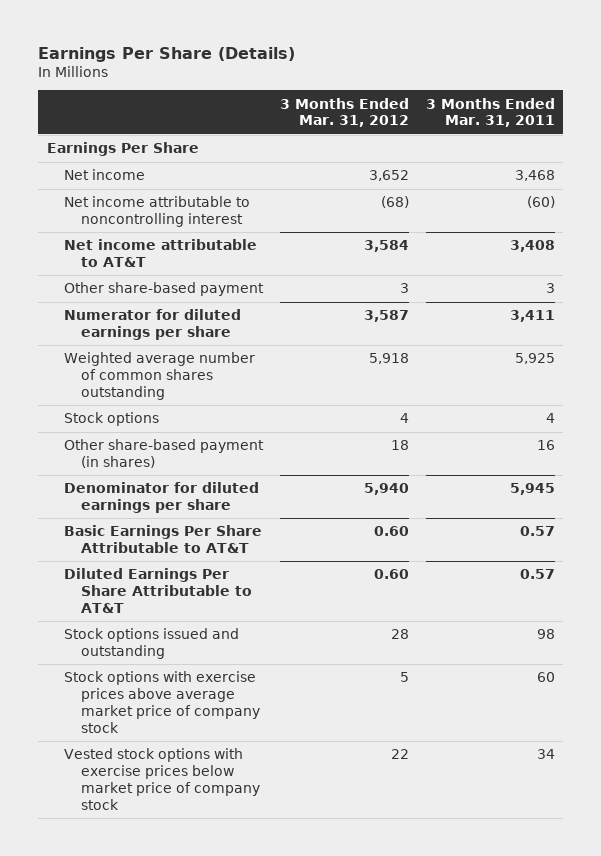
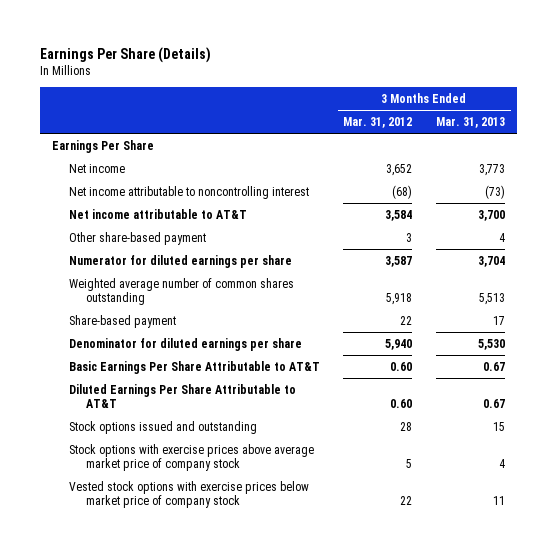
- | 3 Months Ended Mar. 31, 2012 | 3 Months Ended Mar. 31, 2011
+ | 3 Months Ended Mar. 31, 2012 | 3 Months Ended Mar. 31, 2013
- Stock options | 4 | 4
- Other share-based payment (in shares) | 18 | 16
+ Share-based payment | 22 | 17

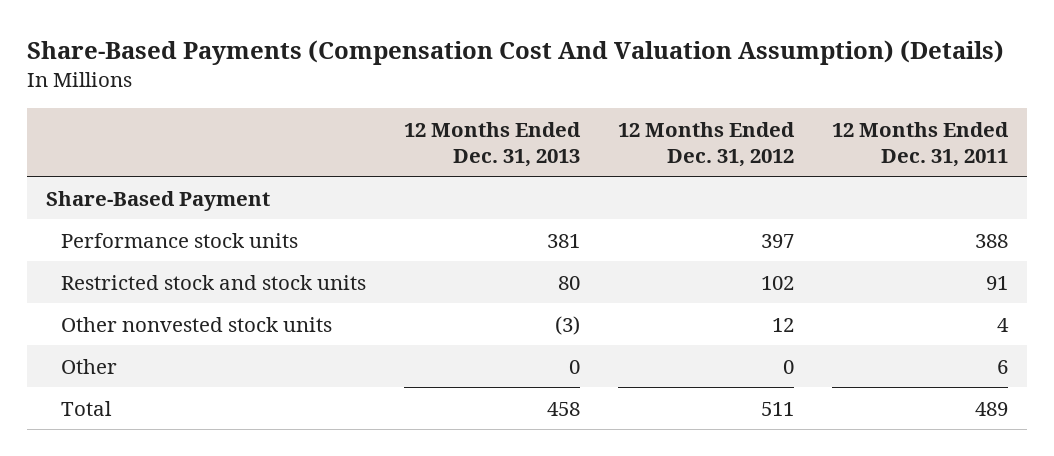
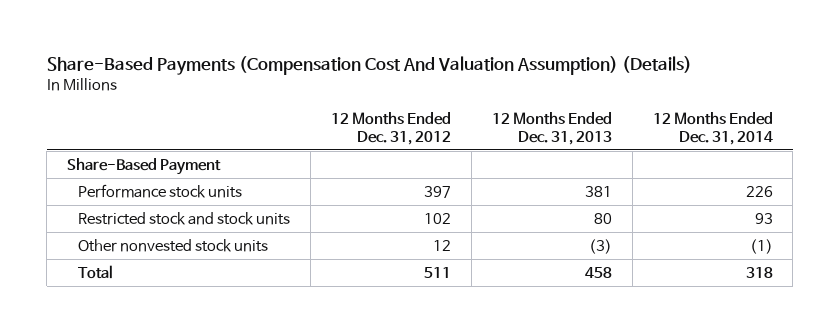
- | 12 Months Ended Dec. 31, 2013 | 12 Months Ended Dec. 31, 2012 | 12 Months Ended Dec. 31, 2011
+ | 12 Months Ended Dec. 31, 2012 | 12 Months Ended Dec. 31, 2013 | 12 Months Ended Dec. 31, 2014
- Other | 0 | 0 | 6

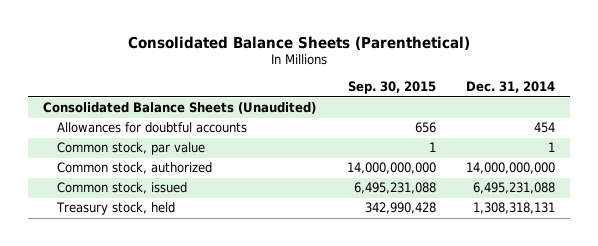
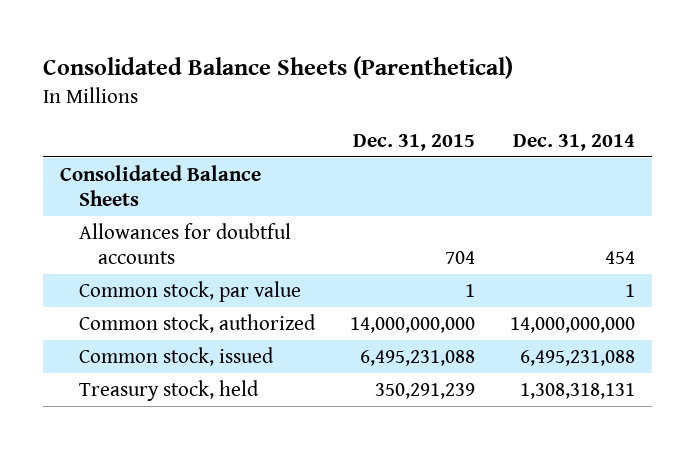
- | Sep. 30, 2015 | Dec. 31, 2014
+ | Dec. 31, 2015 | Dec. 31, 2014
- Consolidated Balance Sheets (Unaudited)
+ Consolidated Balance Sheets

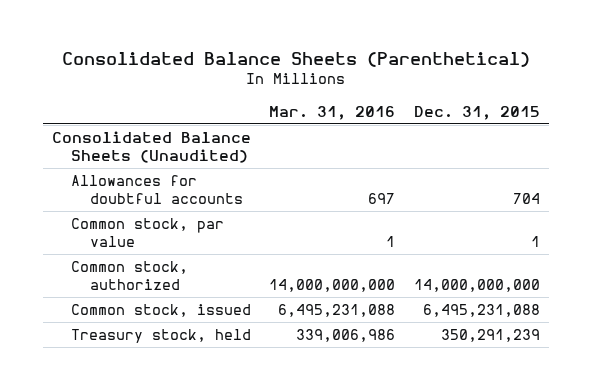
- | Dec. 31, 2015 | Dec. 31, 2014
+ | Mar. 31, 2016 | Dec. 31, 2015
- Consolidated Balance Sheets
+ Consolidated Balance Sheets (Unaudited)

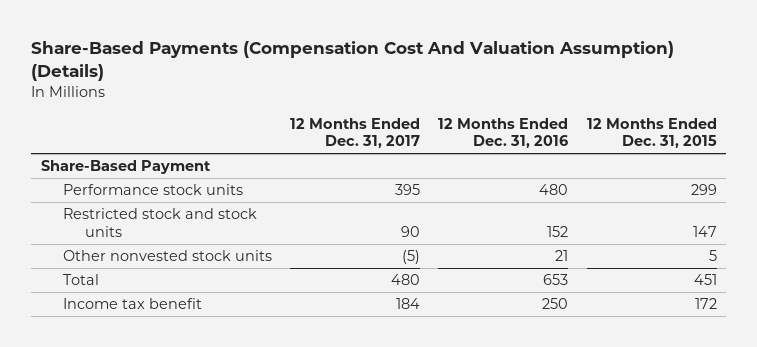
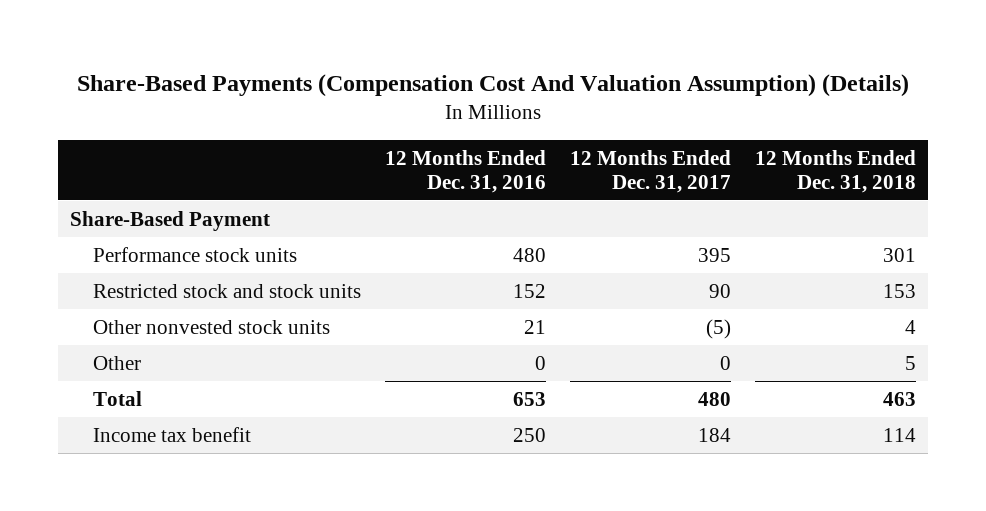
- | 12 Months Ended Dec. 31, 2017 | 12 Months Ended Dec. 31, 2016 | 12 Months Ended Dec. 31, 2015
+ | 12 Months Ended Dec. 31, 2016 | 12 Months Ended Dec. 31, 2017 | 12 Months Ended Dec. 31, 2018
+ Other | 0 | 0 | 5

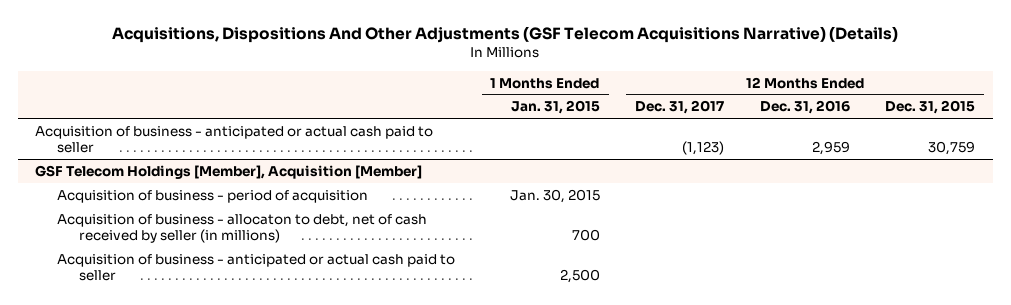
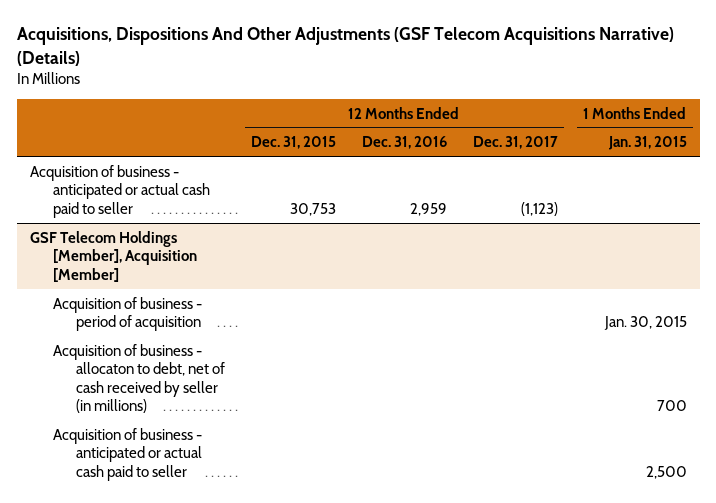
- | 1 Months Ended Jan. 31, 2015 | 12 Months Ended Dec. 31, 2017 | 12 Months Ended Dec. 31, 2016 | 12 Months Ended Dec. 31, 2015
+ | 12 Months Ended Dec. 31, 2015 | 12 Months Ended Dec. 31, 2016 | 12 Months Ended Dec. 31, 2017 | 1 Months Ended Jan. 31, 2015
- Acquisition of business - anticipated or actual cash paid to seller | | (1,123) | 2,959 | 30,759
+ Acquisition of business - anticipated or actual cash paid to seller | 30,753 | 2,959 | (1,123) |

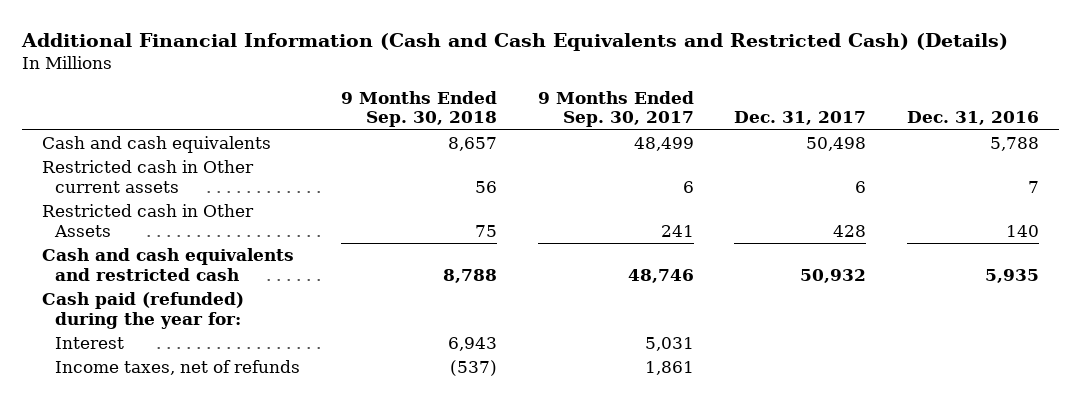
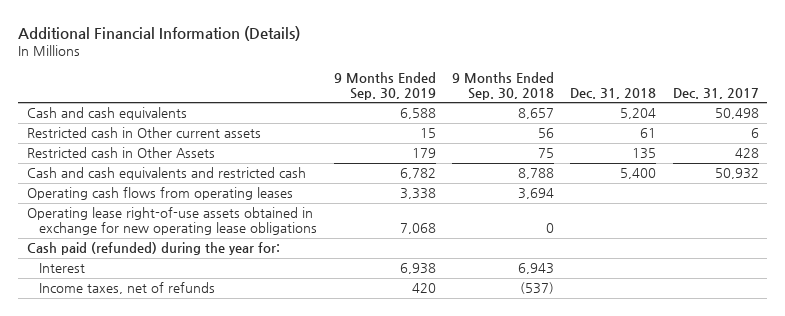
- Additional Financial Information (Cash and Cash Equivalents and Restricted Cash) (Details)
+ Additional Financial Information (Details)
- | 9 Months Ended Sep. 30, 2018 | 9 Months Ended Sep. 30, 2017 | Dec. 31, 2017 | Dec. 31, 2016
+ | 9 Months Ended Sep. 30, 2019 | 9 Months Ended Sep. 30, 2018 | Dec. 31, 2018 | Dec. 31, 2017
+ Operating cash flows from operating leases | 3,338 | 3,694 | |
+ Operating lease right-of-use assets obtained in exchange for new operating lease obligations | 7,068 | 0 | |

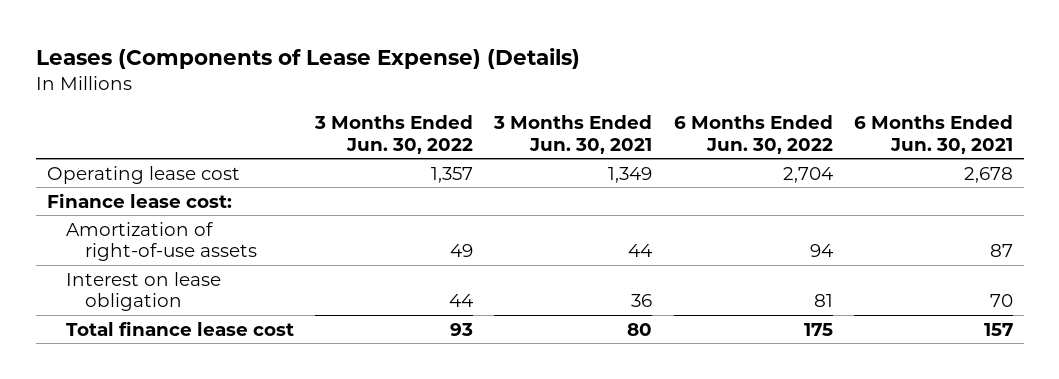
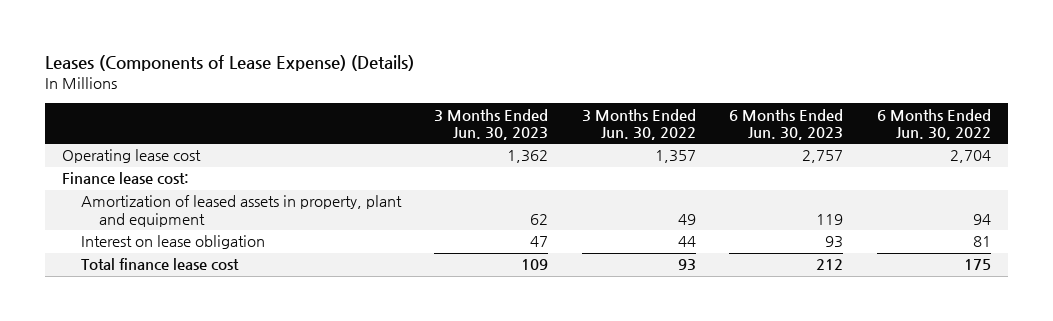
- | 3 Months Ended Jun. 30, 2022 | 3 Months Ended Jun. 30, 2021 | 6 Months Ended Jun. 30, 2022 | 6 Months Ended Jun. 30, 2021
+ | 3 Months Ended Jun. 30, 2023 | 3 Months Ended Jun. 30, 2022 | 6 Months Ended Jun. 30, 2023 | 6 Months Ended Jun. 30, 2022
- Amortization of right-of-use assets | 49 | 44 | 94 | 87
+ Amortization of leased assets in property, plant and equipment | 62 | 49 | 119 | 94

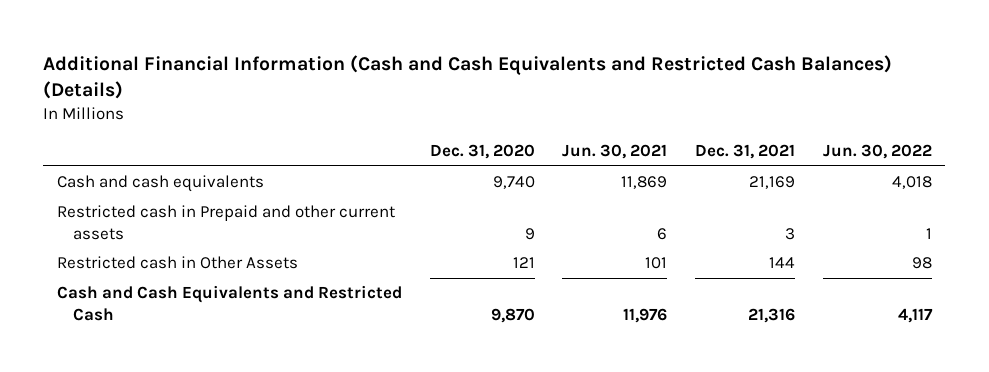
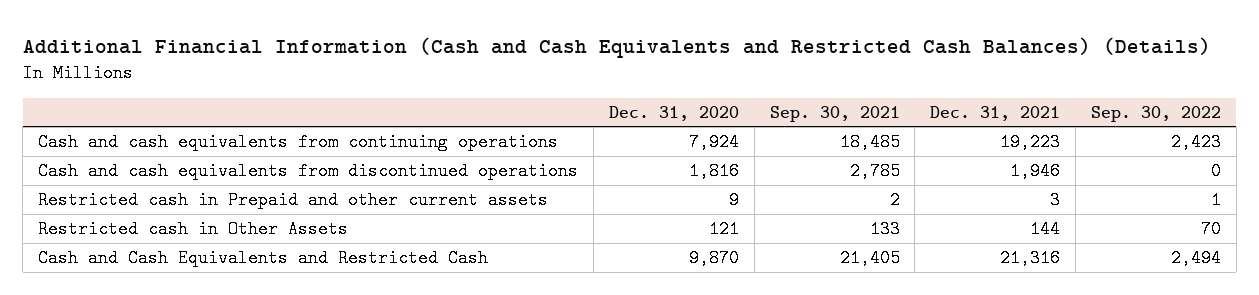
- | Dec. 31, 2020 | Jun. 30, 2021 | Dec. 31, 2021 | Jun. 30, 2022
+ | Dec. 31, 2020 | Sep. 30, 2021 | Dec. 31, 2021 | Sep. 30, 2022
- Cash and cash equivalents | 9,740 | 11,869 | 21,169 | 4,018
+ Cash and cash equivalents from continuing operations | 7,924 | 18,485 | 19,223 | 2,423
+ Cash and cash equivalents from discontinued operations | 1,816 | 2,785 | 1,946 | 0

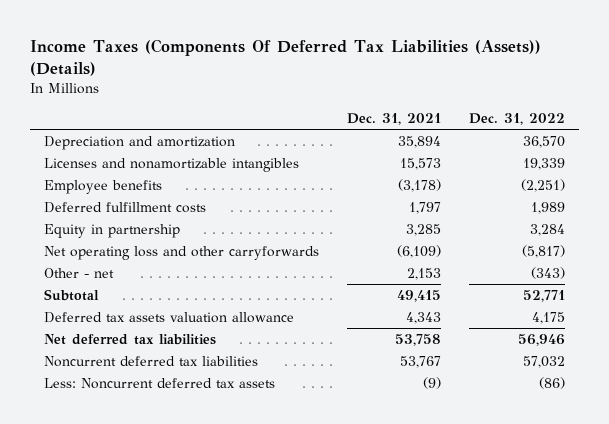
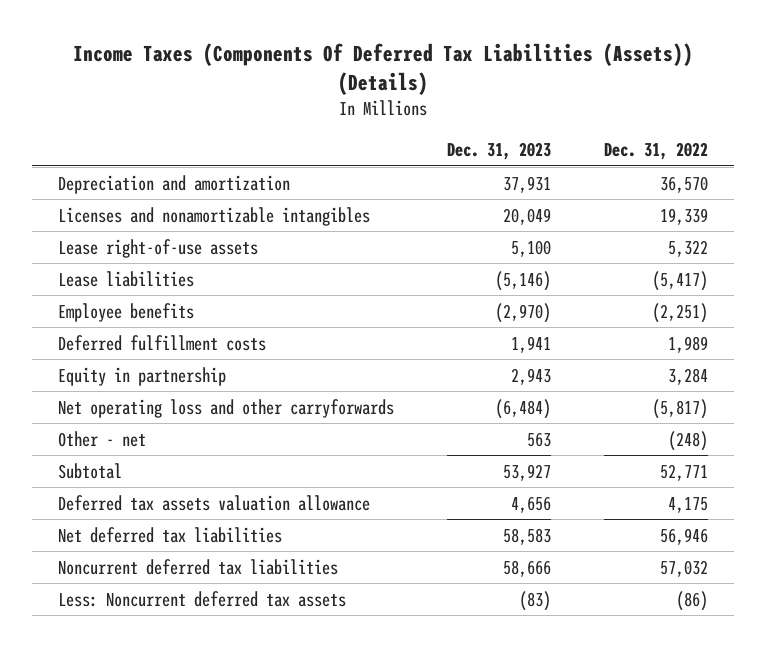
- | Dec. 31, 2021 | Dec. 31, 2022
+ | Dec. 31, 2023 | Dec. 31, 2022
+ Lease right-of-use assets | 5,100 | 5,322
+ Lease liabilities | (5,146) | (5,417)
- Other - net | 2,153 | (343)
+ Other - net | 563 | (248)

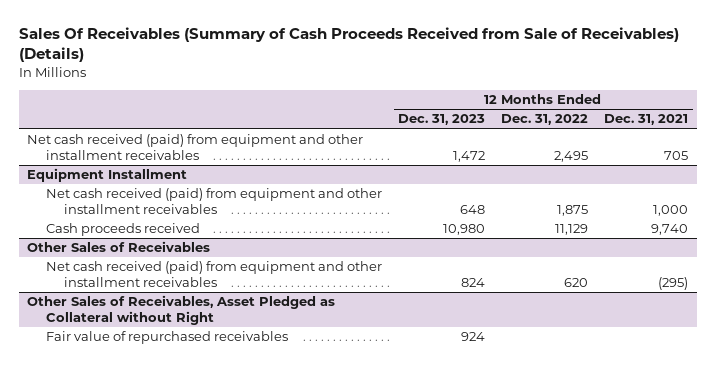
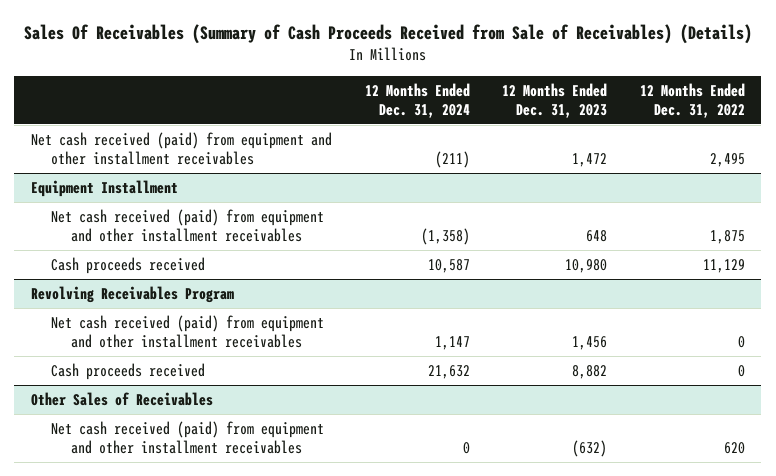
- | 12 Months Ended Dec. 31, 2023 | 12 Months Ended Dec. 31, 2022 | 12 Months Ended Dec. 31, 2021
+ | 12 Months Ended Dec. 31, 2024 | 12 Months Ended Dec. 31, 2023 | 12 Months Ended Dec. 31, 2022
+ Revolving Receivables Program
+ Net cash received (paid) from equipment and other installment receivables | 1,147 | 1,456 | 0
+ Cash proceeds received | 21,632 | 8,882 | 0
@ Other Sales of Receivables
- Net cash received (paid) from equipment and other installment receivables | 824 | 620 | (295)
- Other Sales of Receivables, Asset Pledged as Collateral without Right
- Fair value of repurchased receivables | 924 | |
@ Other Sales of Receivables
+ Net cash received (paid) from equipment and other installment receivables | 0 | (632) | 620

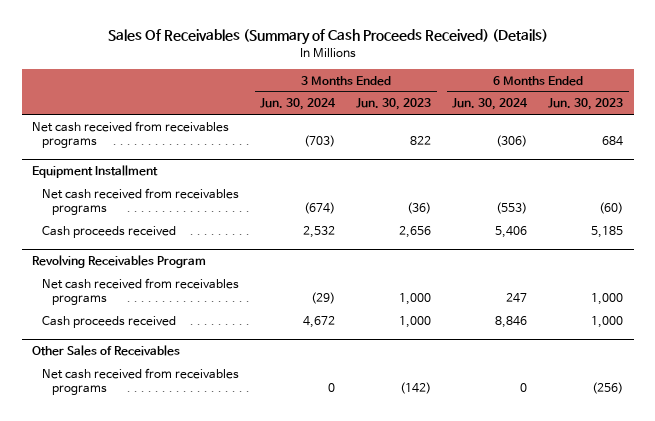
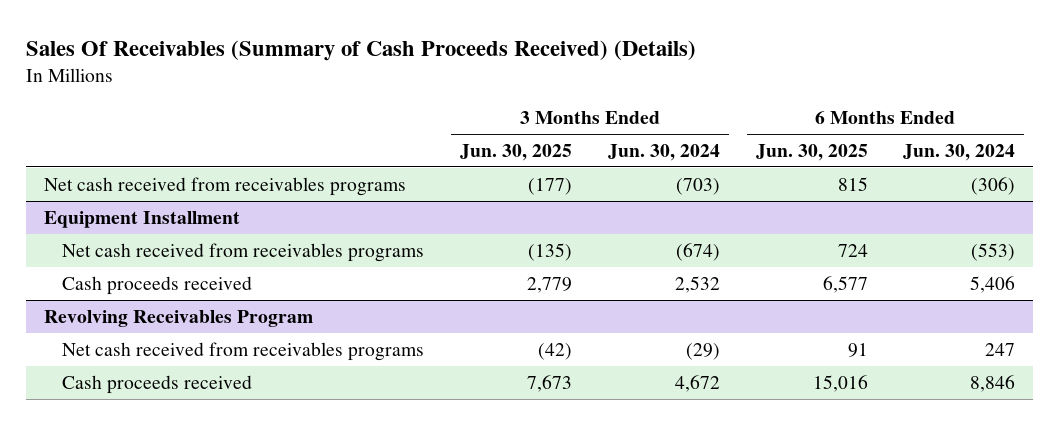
- | 3 Months Ended Jun. 30, 2024 | 3 Months Ended Jun. 30, 2023 | 6 Months Ended Jun. 30, 2024 | 6 Months Ended Jun. 30, 2023
+ | 3 Months Ended Jun. 30, 2025 | 3 Months Ended Jun. 30, 2024 | 6 Months Ended Jun. 30, 2025 | 6 Months Ended Jun. 30, 2024
- Other Sales of Receivables
- Net cash received from receivables programs | 0 | (142) | 0 | (256)

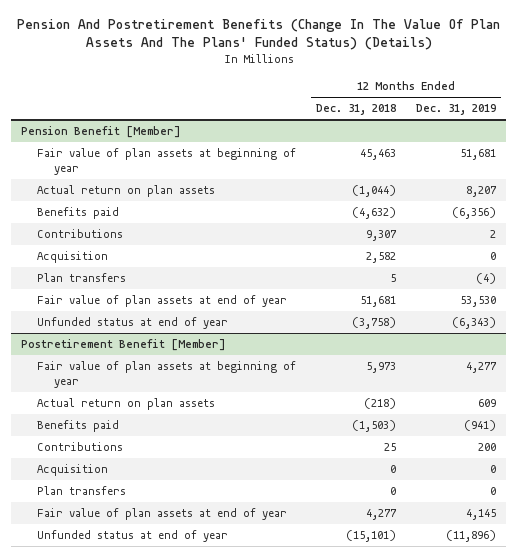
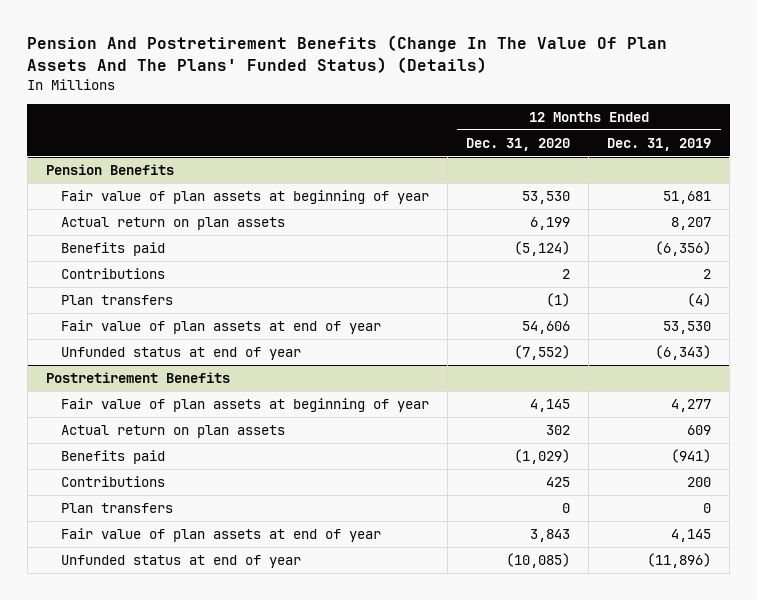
- | 12 Months Ended Dec. 31, 2018 | 12 Months Ended Dec. 31, 2019
+ | 12 Months Ended Dec. 31, 2020 | 12 Months Ended Dec. 31, 2019
- Pension Benefit [Member]
+ Pension Benefits
- Acquisition | 2,582 | 0
- Postretirement Benefit [Member]
+ Postretirement Benefits
- Acquisition | 0 | 0

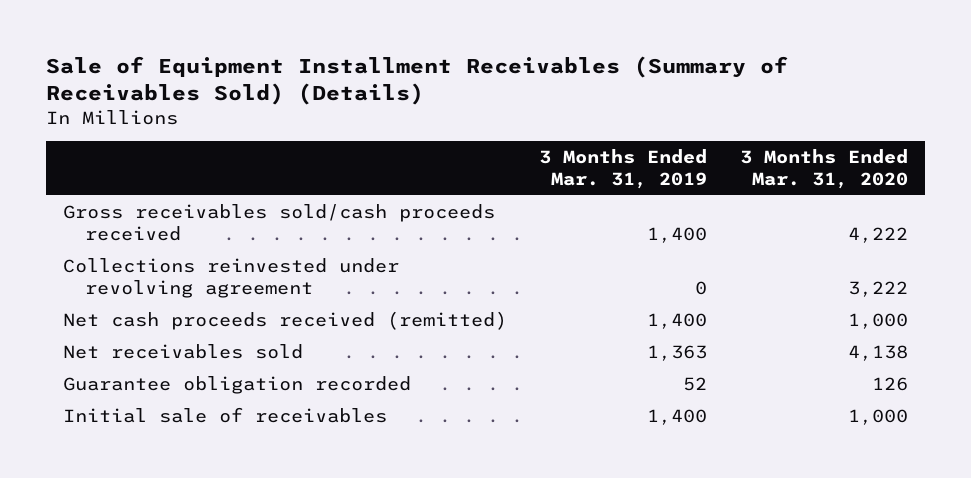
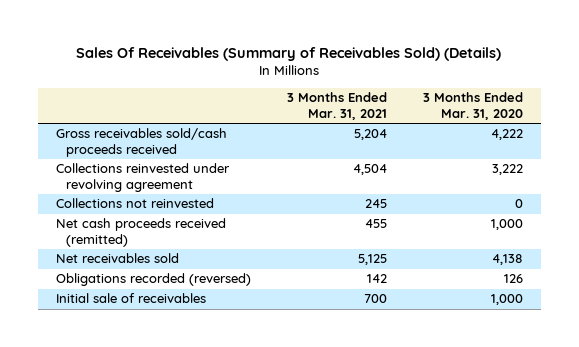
- Sale of Equipment Installment Receivables (Summary of Receivables Sold) (Details)
+ Sales Of Receivables (Summary of Receivables Sold) (Details)
- | 3 Months Ended Mar. 31, 2019 | 3 Months Ended Mar. 31, 2020
+ | 3 Months Ended Mar. 31, 2021 | 3 Months Ended Mar. 31, 2020
+ Collections not reinvested | 245 | 0
- Guarantee obligation recorded | 52 | 126
+ Obligations recorded (reversed) | 142 | 126

